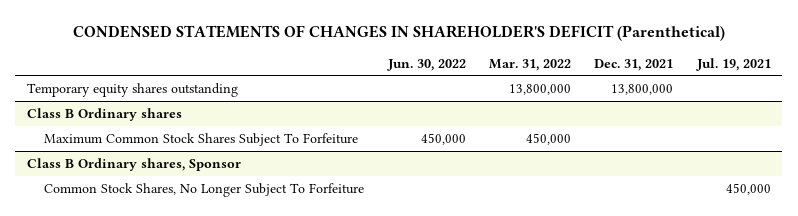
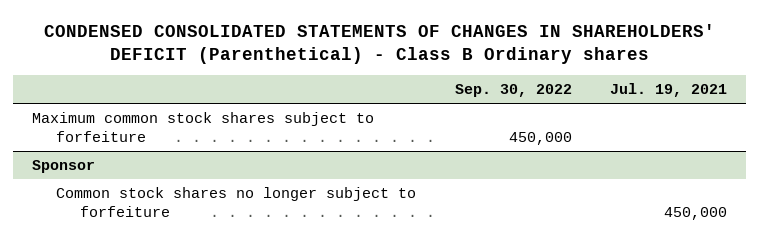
- CONDENSED STATEMENTS OF CHANGES IN SHAREHOLDER'S DEFICIT (Parenthetical)
+ CONDENSED CONSOLIDATED STATEMENTS OF CHANGES IN SHAREHOLDERS' DEFICIT (Parenthetical) - Class B Ordinary shares
- | Jun. 30, 2022 | Mar. 31, 2022 | Dec. 31, 2021 | Jul. 19, 2021
+ | Sep. 30, 2022 | Jul. 19, 2021
- Temporary equity shares outstanding | | 13,800,000 | 13,800,000 |
- Class B Ordinary shares
- Maximum Common Stock Shares Subject To Forfeiture | 450,000 | 450,000 | |
- Class B Ordinary shares, Sponsor
- Common Stock Shares, No Longer Subject To Forfeiture | | | | 450,000
+ Maximum common stock shares subject to forfeiture | 450,000 |
+ Sponsor
+ Common stock shares no longer subject to forfeiture | | 450,000

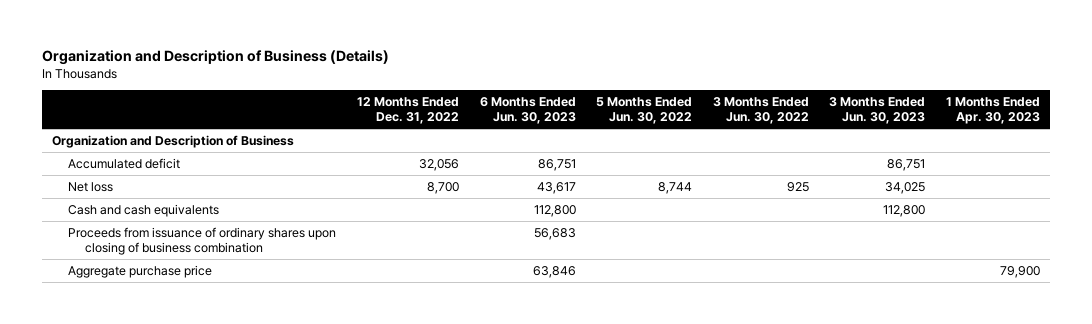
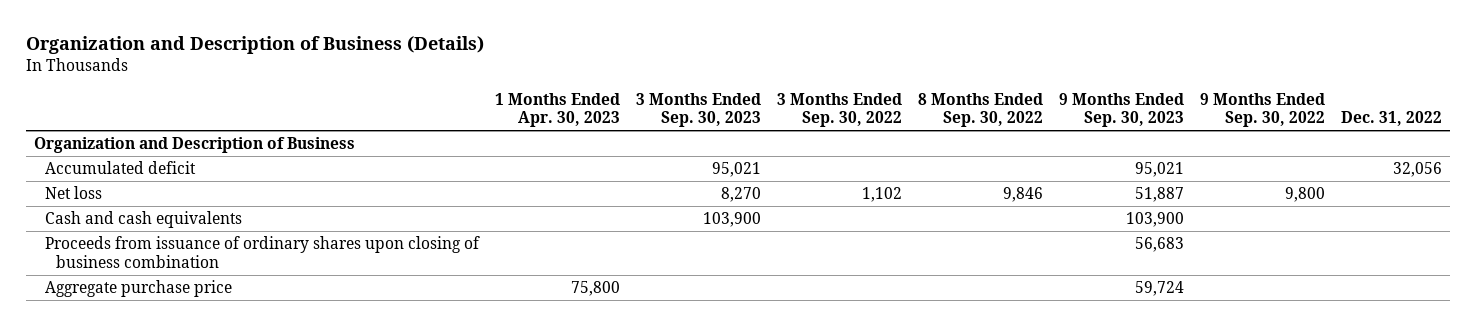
- | 12 Months Ended Dec. 31, 2022 | 6 Months Ended Jun. 30, 2023 | 5 Months Ended Jun. 30, 2022 | 3 Months Ended Jun. 30, 2022 | 3 Months Ended Jun. 30, 2023 | 1 Months Ended Apr. 30, 2023
+ | 1 Months Ended Apr. 30, 2023 | 3 Months Ended Sep. 30, 2023 | 3 Months Ended Sep. 30, 2022 | 8 Months Ended Sep. 30, 2022 | 9 Months Ended Sep. 30, 2023 | 9 Months Ended Sep. 30, 2022 | Dec. 31, 2022
- Aggregate purchase price | | 63,846 | | | | 79,900
+ Aggregate purchase price | 75,800 | | | | 59,724 | |

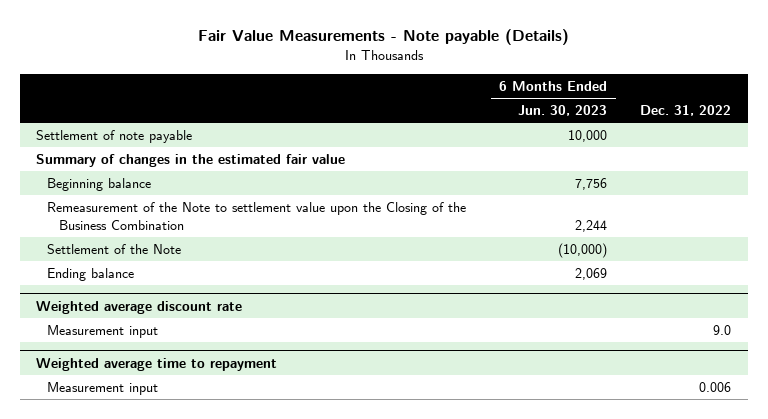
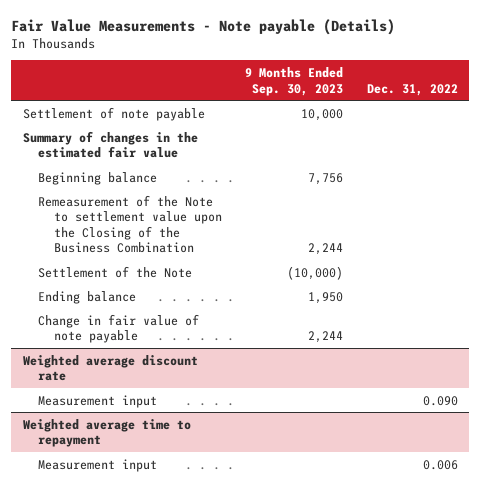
- | 6 Months Ended Jun. 30, 2023 | Dec. 31, 2022
+ | 9 Months Ended Sep. 30, 2023 | Dec. 31, 2022
+ Change in fair value of note payable | 2,244 |
@ Weighted average discount rate
- Measurement input | | 9.0
+ Measurement input | | 0.090

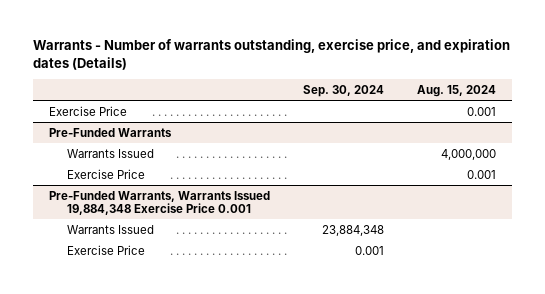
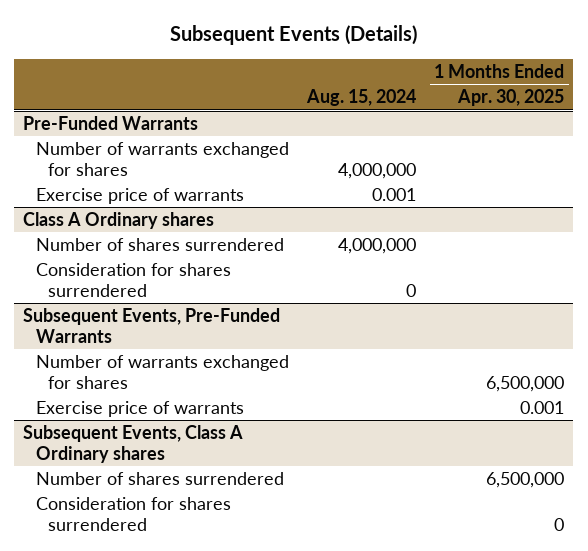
- Warrants - Number of warrants outstanding, exercise price, and expiration dates (Details)
+ Subsequent Events (Details)
- | Sep. 30, 2024 | Aug. 15, 2024
+ | Aug. 15, 2024 | 1 Months Ended Apr. 30, 2025
- Exercise Price | | 0.001
@ Pre-Funded Warrants
- Warrants Issued | | 4,000,000
- Exercise Price | | 0.001
- Pre-Funded Warrants, Warrants Issued 19,884,348 Exercise Price 0.001
- Warrants Issued | 23,884,348 |
- Exercise Price | 0.001 |
@ Pre-Funded Warrants
+ Number of warrants exchanged for shares | 4,000,000 |
+ Exercise price of warrants | 0.001 |
+ Class A Ordinary shares
+ Number of shares surrendered | 4,000,000 |
+ Consideration for shares surrendered | 0 |
+ Subsequent Events, Pre-Funded Warrants
+ Number of warrants exchanged for shares | | 6,500,000
+ Exercise price of warrants | | 0.001
+ Subsequent Events, Class A Ordinary shares
+ Number of shares surrendered | | 6,500,000
+ Consideration for shares surrendered | | 0

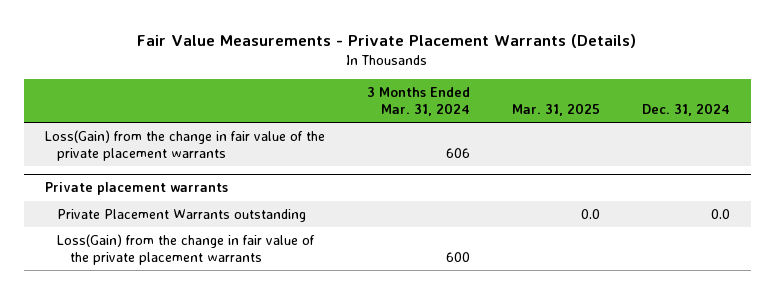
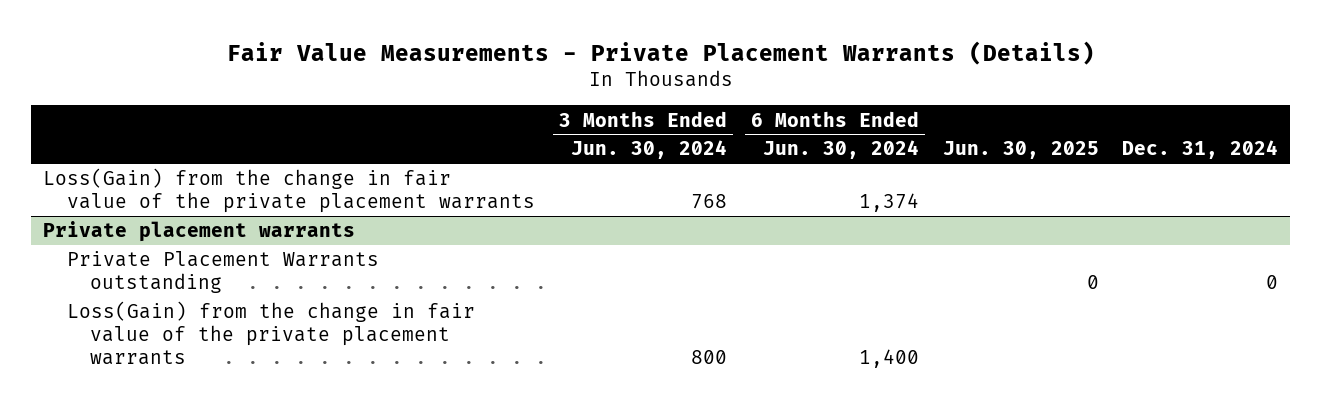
- | 3 Months Ended Mar. 31, 2024 | Mar. 31, 2025 | Dec. 31, 2024
+ | 3 Months Ended Jun. 30, 2024 | 6 Months Ended Jun. 30, 2024 | Jun. 30, 2025 | Dec. 31, 2024
@ Private placement warrants
- Private Placement Warrants outstanding | | 0.0 | 0.0
+ Private Placement Warrants outstanding | | | 0 | 0

